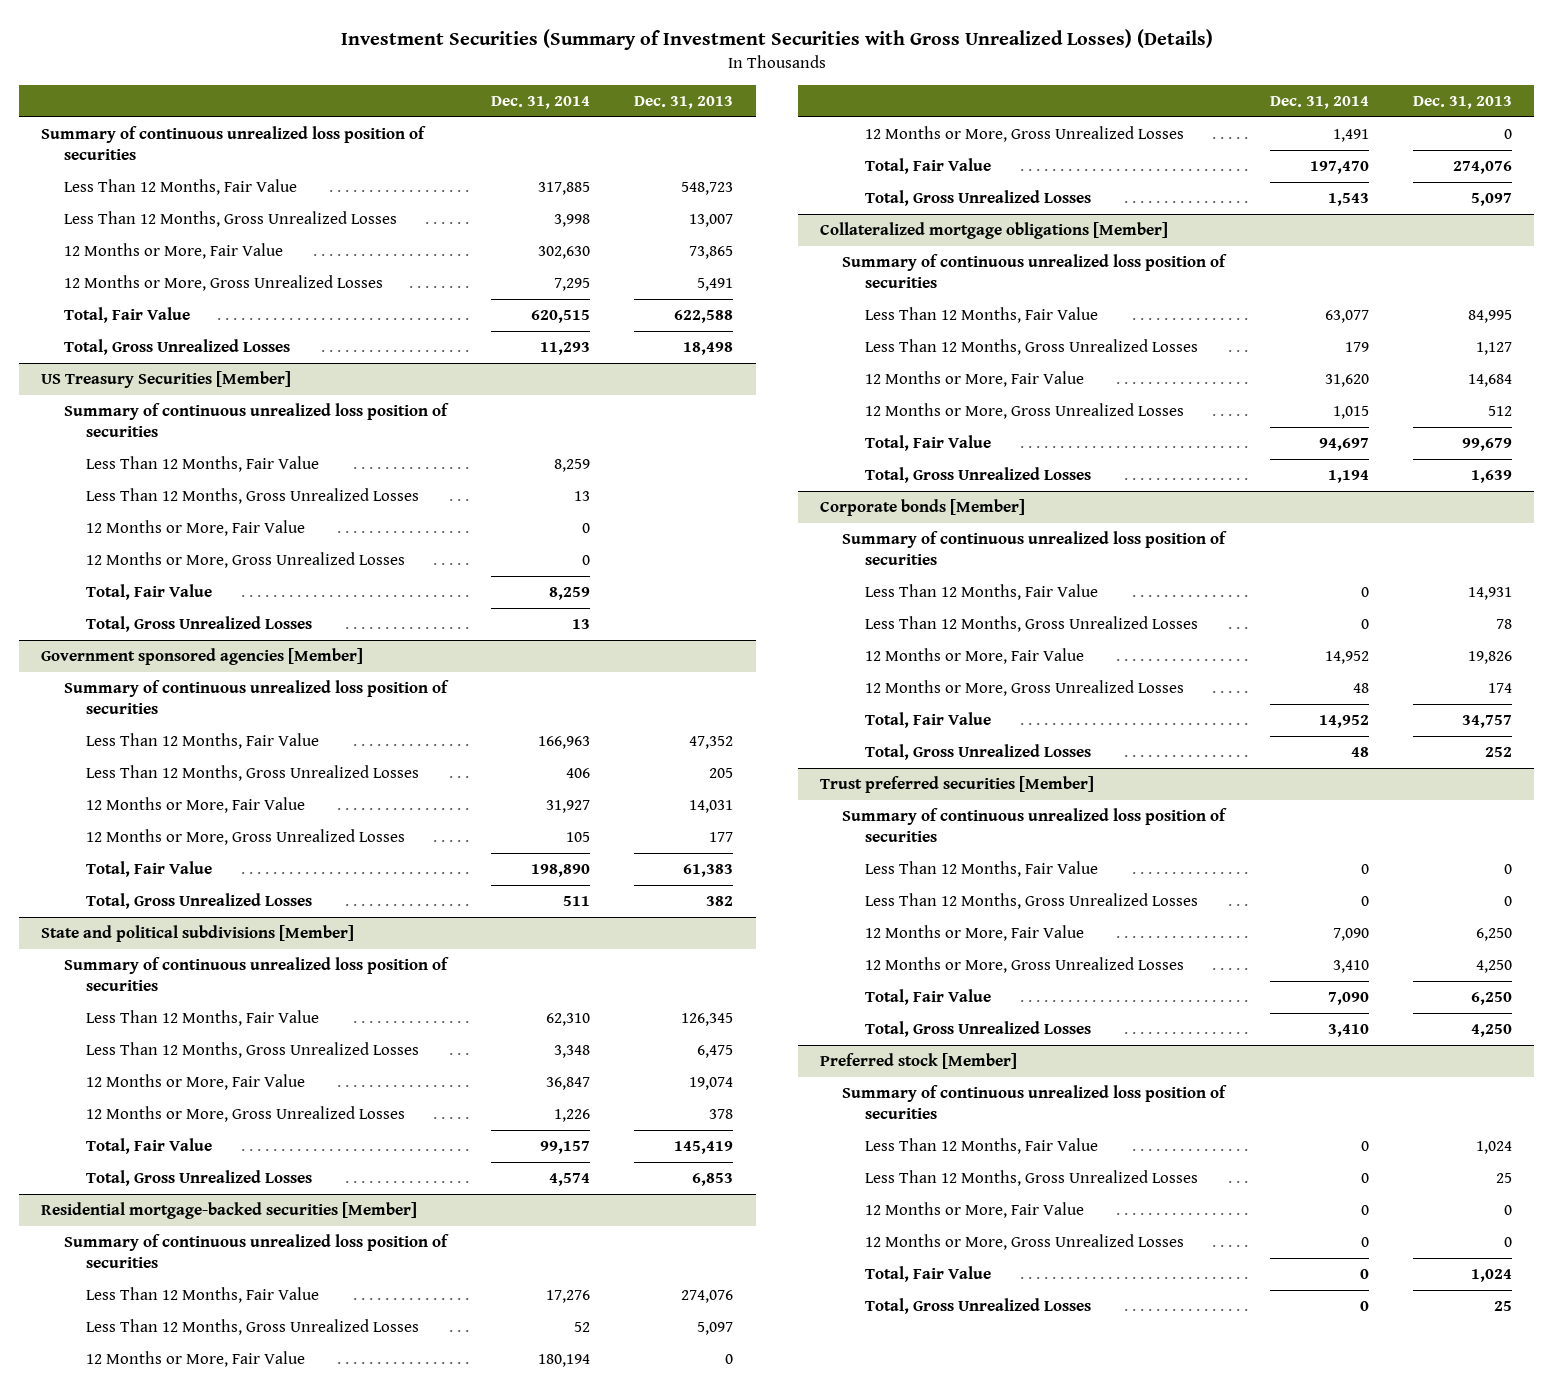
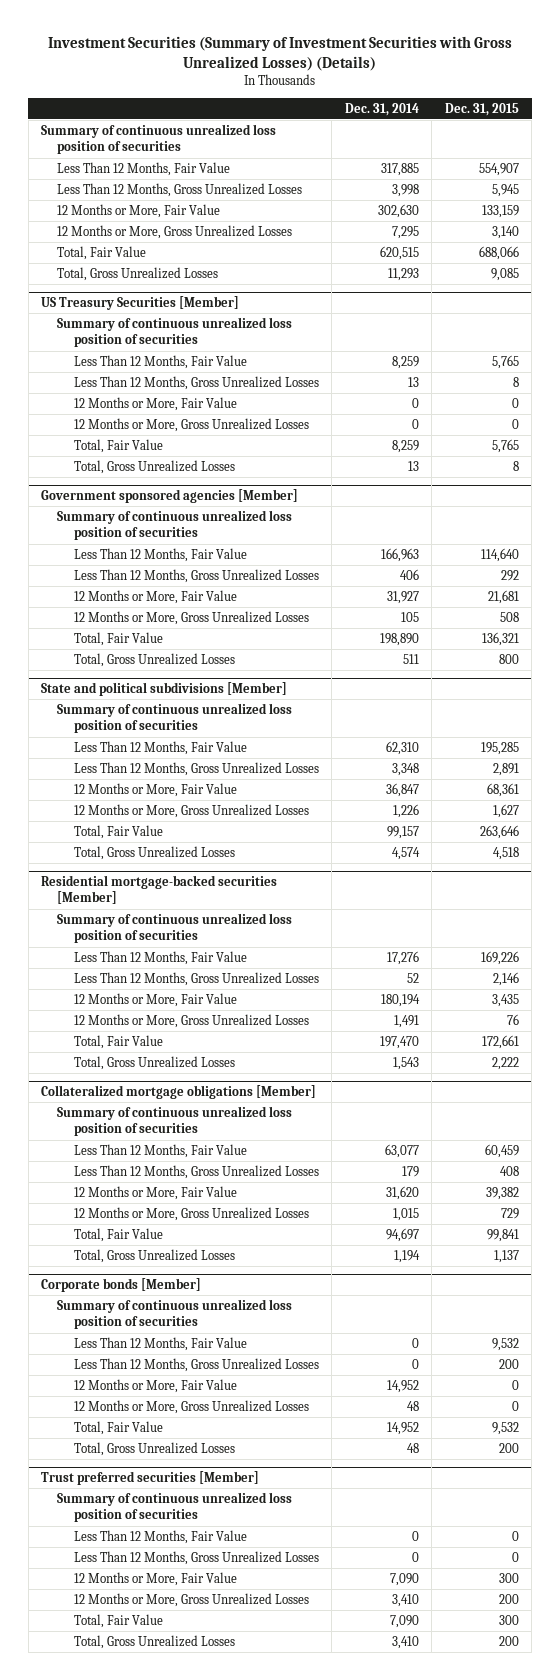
- | Dec. 31, 2014 | Dec. 31, 2013
+ | Dec. 31, 2014 | Dec. 31, 2015
- Preferred stock [Member]
- Summary of continuous unrealized loss position of securities
- Less Than 12 Months, Fair Value | 0 | 1,024
- Less Than 12 Months, Gross Unrealized Losses | 0 | 25
- 12 Months or More, Fair Value | 0 | 0
- 12 Months or More, Gross Unrealized Losses | 0 | 0
- Total, Fair Value | 0 | 1,024
- Total, Gross Unrealized Losses | 0 | 25

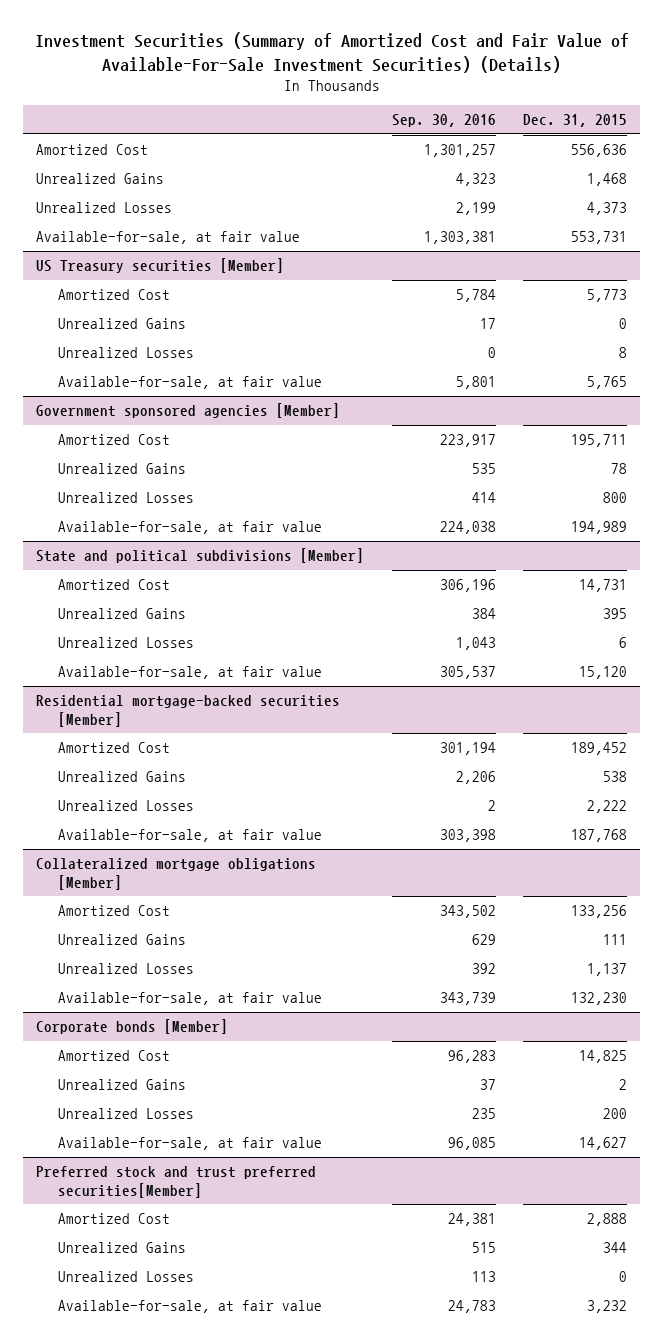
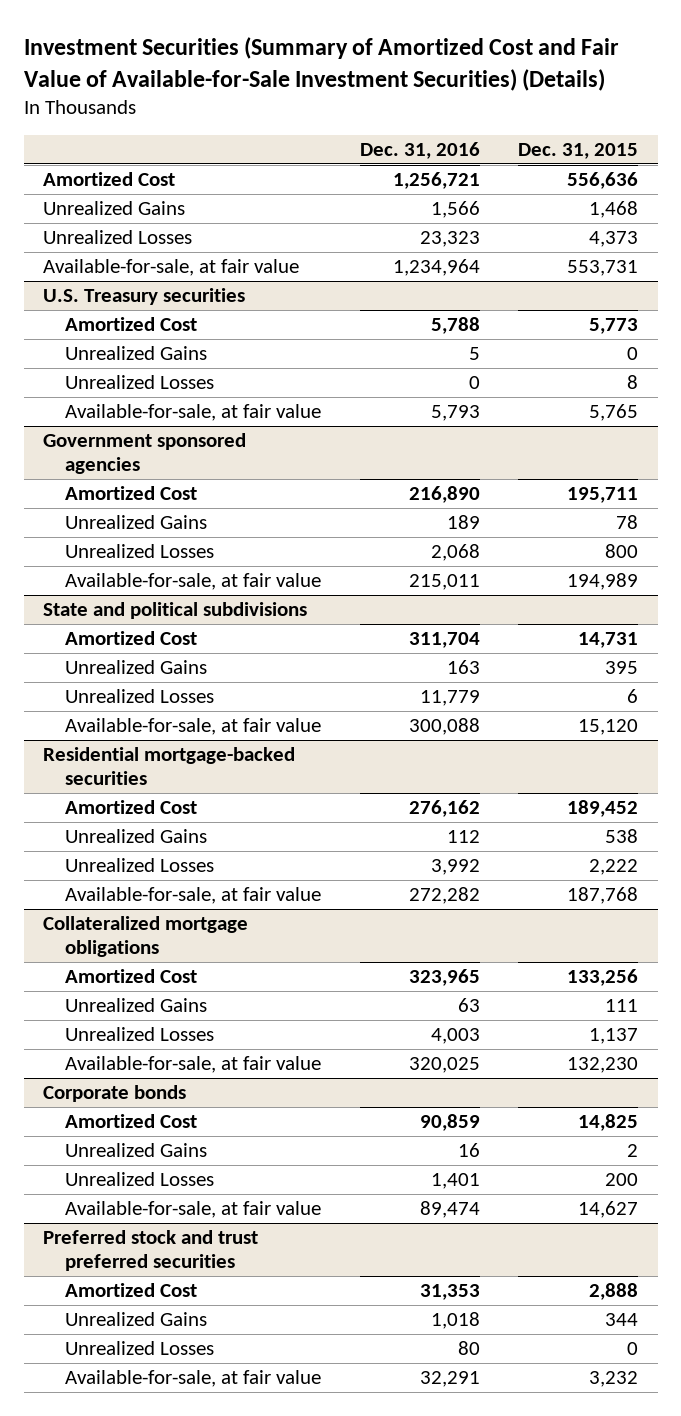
- Investment Securities (Summary of Amortized Cost and Fair Value of Available-For-Sale Investment Securities) (Details)
+ Investment Securities (Summary of Amortized Cost and Fair Value of Available-for-Sale Investment Securities) (Details)
- | Sep. 30, 2016 | Dec. 31, 2015
+ | Dec. 31, 2016 | Dec. 31, 2015
- US Treasury securities [Member]
+ U.S. Treasury securities
- Government sponsored agencies [Member]
+ Government sponsored agencies
- State and political subdivisions [Member]
+ State and political subdivisions
- Residential mortgage-backed securities [Member]
+ Residential mortgage-backed securities
- Collateralized mortgage obligations [Member]
+ Collateralized mortgage obligations
- Corporate bonds [Member]
+ Corporate bonds
- Preferred stock and trust preferred securities[Member]
+ Preferred stock and trust preferred securities

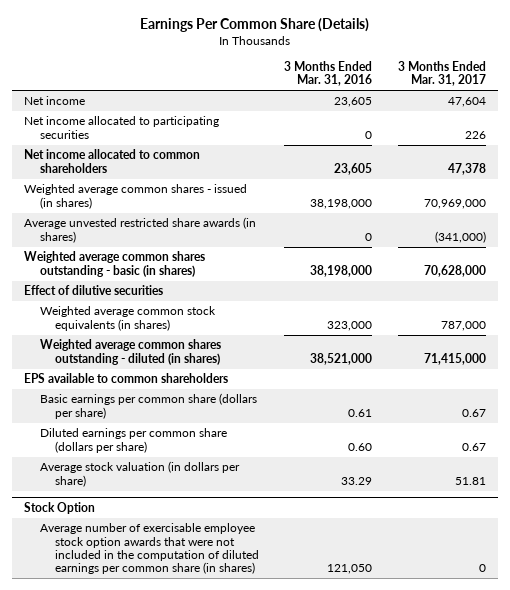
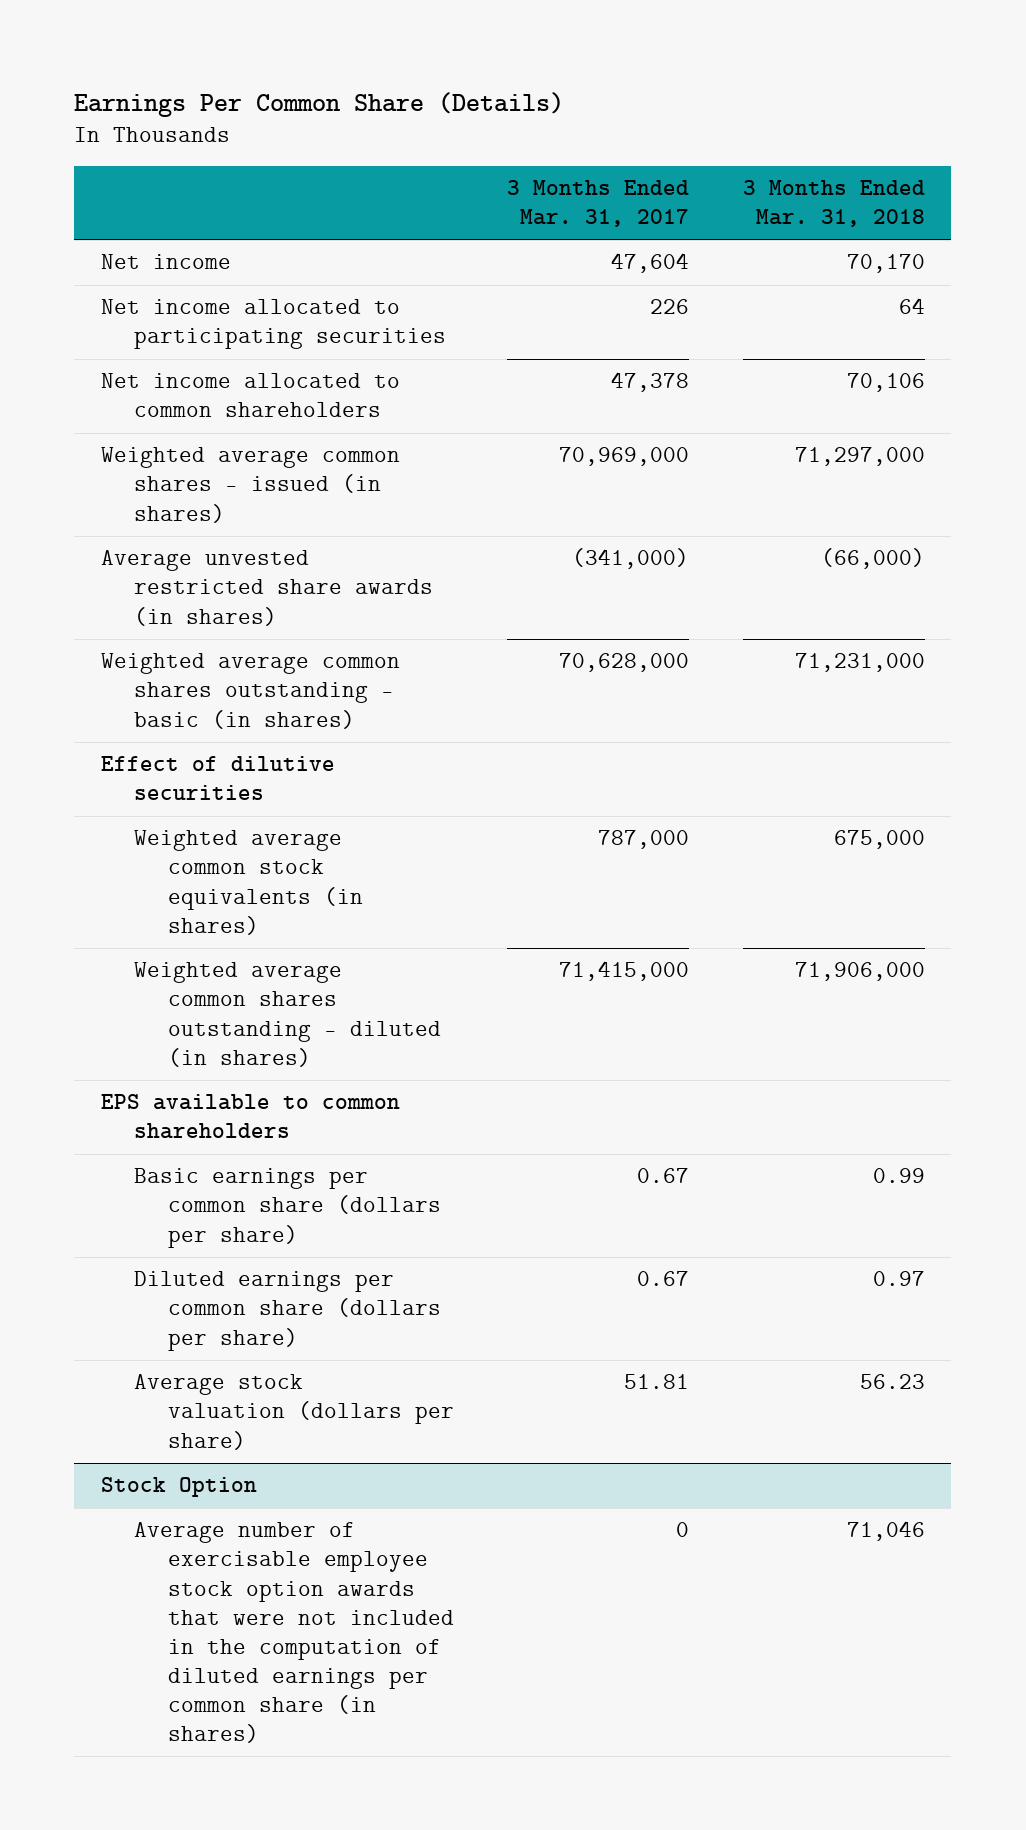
- | 3 Months Ended Mar. 31, 2016 | 3 Months Ended Mar. 31, 2017
+ | 3 Months Ended Mar. 31, 2017 | 3 Months Ended Mar. 31, 2018
- Average stock valuation (in dollars per share) | 33.29 | 51.81
+ Average stock valuation (dollars per share) | 51.81 | 56.23

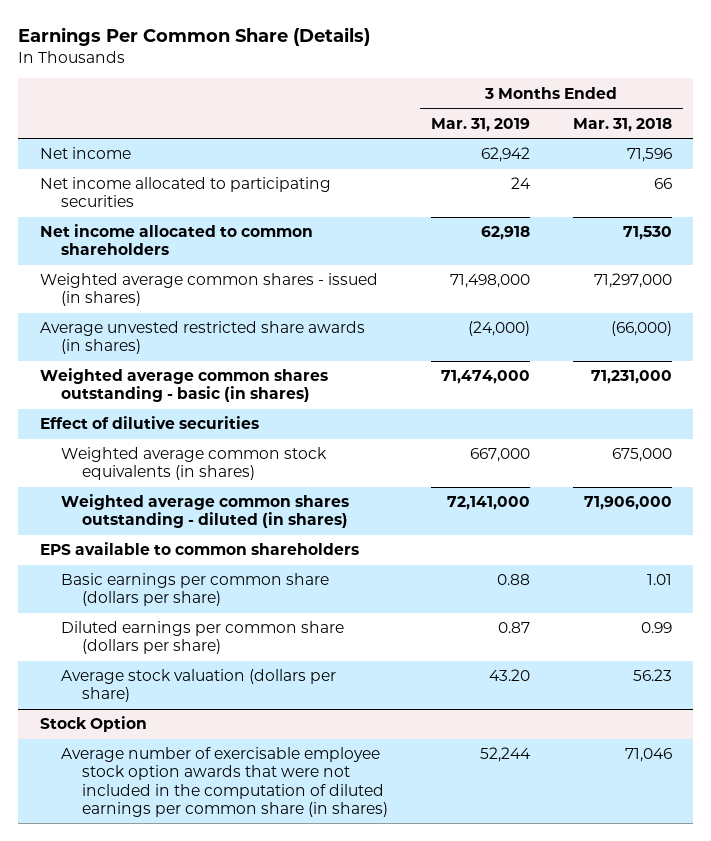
- | 3 Months Ended Mar. 31, 2017 | 3 Months Ended Mar. 31, 2018
+ | 3 Months Ended Mar. 31, 2019 | 3 Months Ended Mar. 31, 2018
- Net income | 47,604 | 70,170
- Net income allocated to participating securities | 226 | 64
- Net income allocated to common shareholders | 47,378 | 70,106
+ Net income | 62,942 | 71,596
+ Net income allocated to participating securities | 24 | 66
+ Net income allocated to common shareholders | 62,918 | 71,530
- Basic earnings per common share (dollars per share) | 0.67 | 0.99
- Diluted earnings per common share (dollars per share) | 0.67 | 0.97
+ Basic earnings per common share (dollars per share) | 0.88 | 1.01
+ Diluted earnings per common share (dollars per share) | 0.87 | 0.99

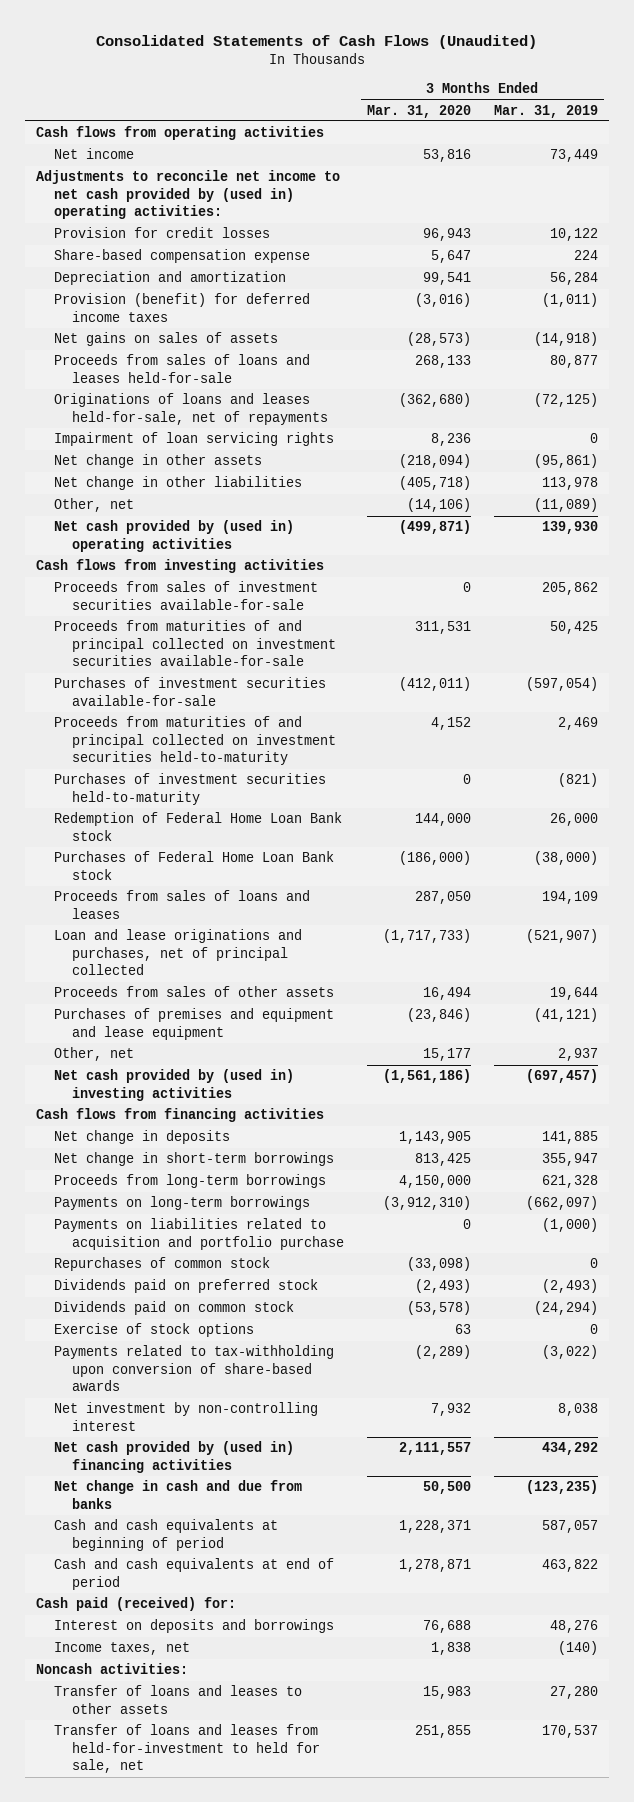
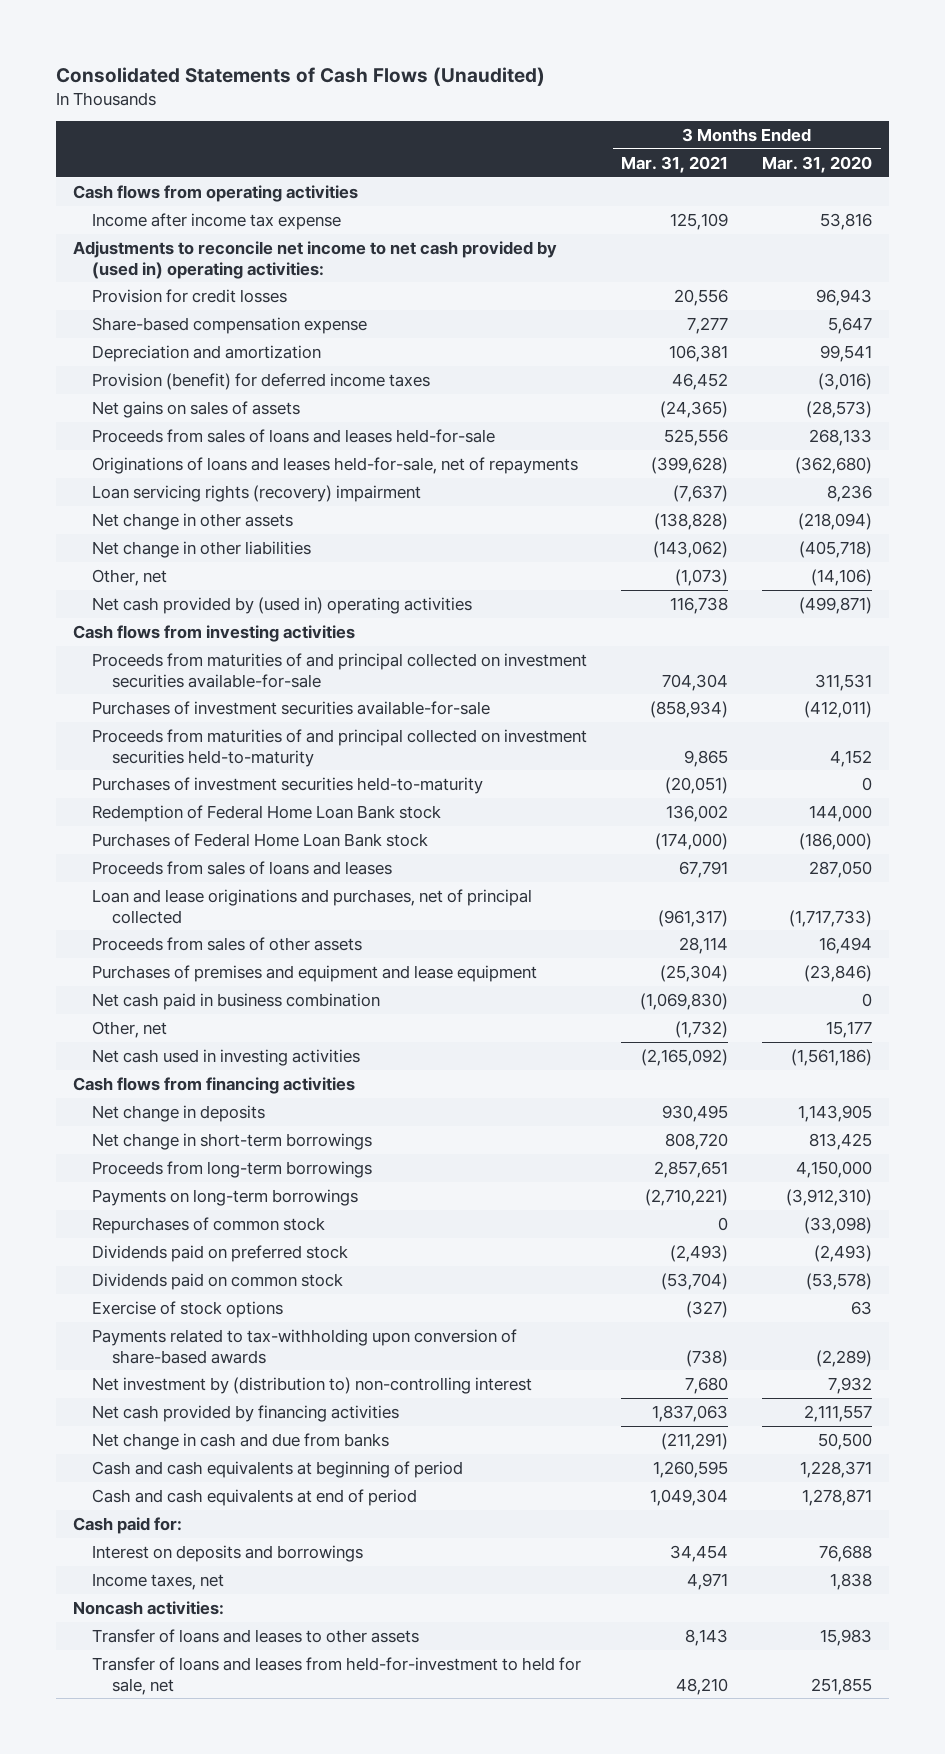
- | 3 Months Ended Mar. 31, 2020 | 3 Months Ended Mar. 31, 2019
+ | 3 Months Ended Mar. 31, 2021 | 3 Months Ended Mar. 31, 2020
- Net income | 53,816 | 73,449
+ Income after income tax expense | 125,109 | 53,816
- Impairment of loan servicing rights | 8,236 | 0
+ Loan servicing rights (recovery) impairment | (7,637) | 8,236
- Proceeds from sales of investment securities available-for-sale | 0 | 205,862
+ Net cash paid in business combination | (1,069,830) | 0
- Net cash provided by (used in) investing activities | (1,561,186) | (697,457)
+ Net cash used in investing activities | (2,165,092) | (1,561,186)
- Payments on liabilities related to acquisition and portfolio purchase | 0 | (1,000)
- Net investment by non-controlling interest | 7,932 | 8,038
- Net cash provided by (used in) financing activities | 2,111,557 | 434,292
+ Net investment by (distribution to) non-controlling interest | 7,680 | 7,932
+ Net cash provided by financing activities | 1,837,063 | 2,111,557
- Cash paid (received) for:
+ Cash paid for:

